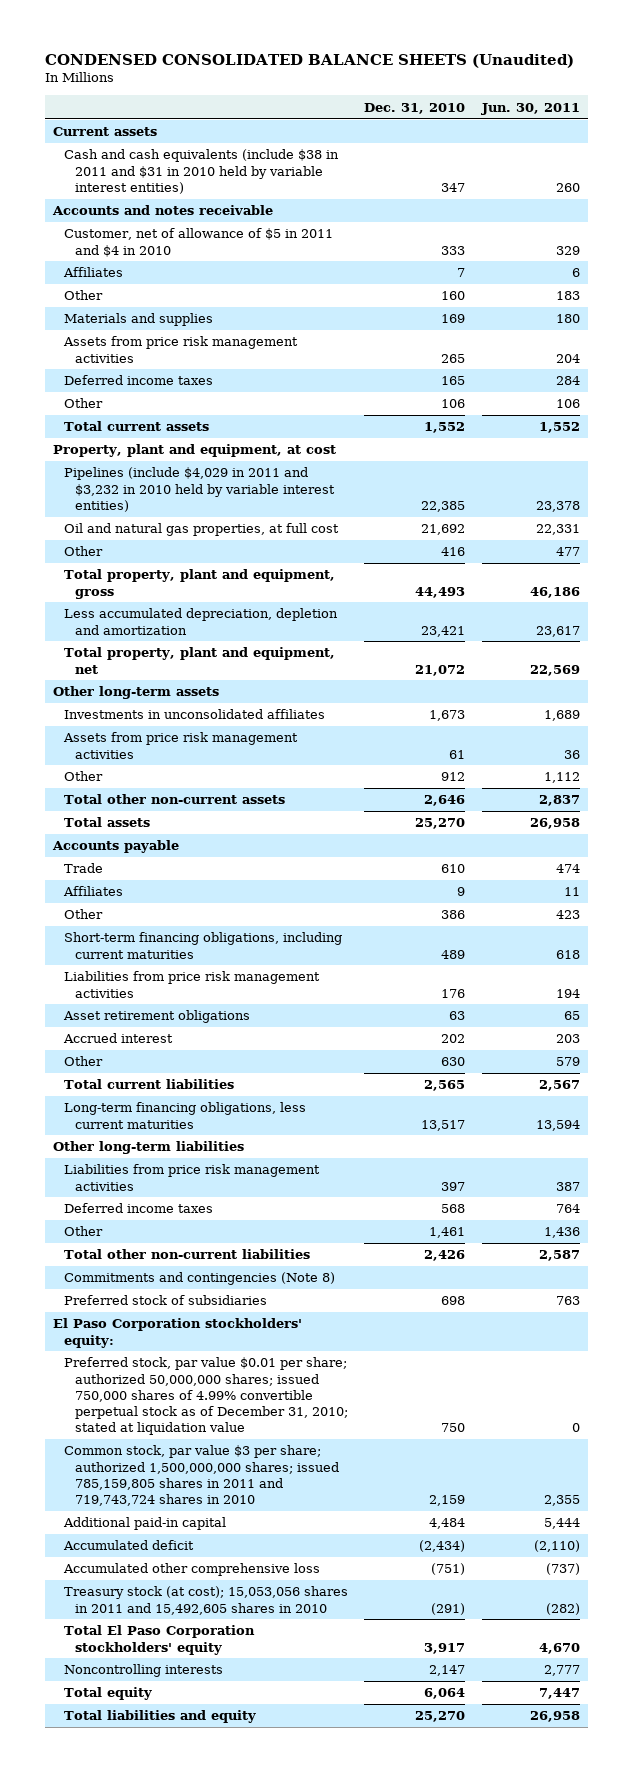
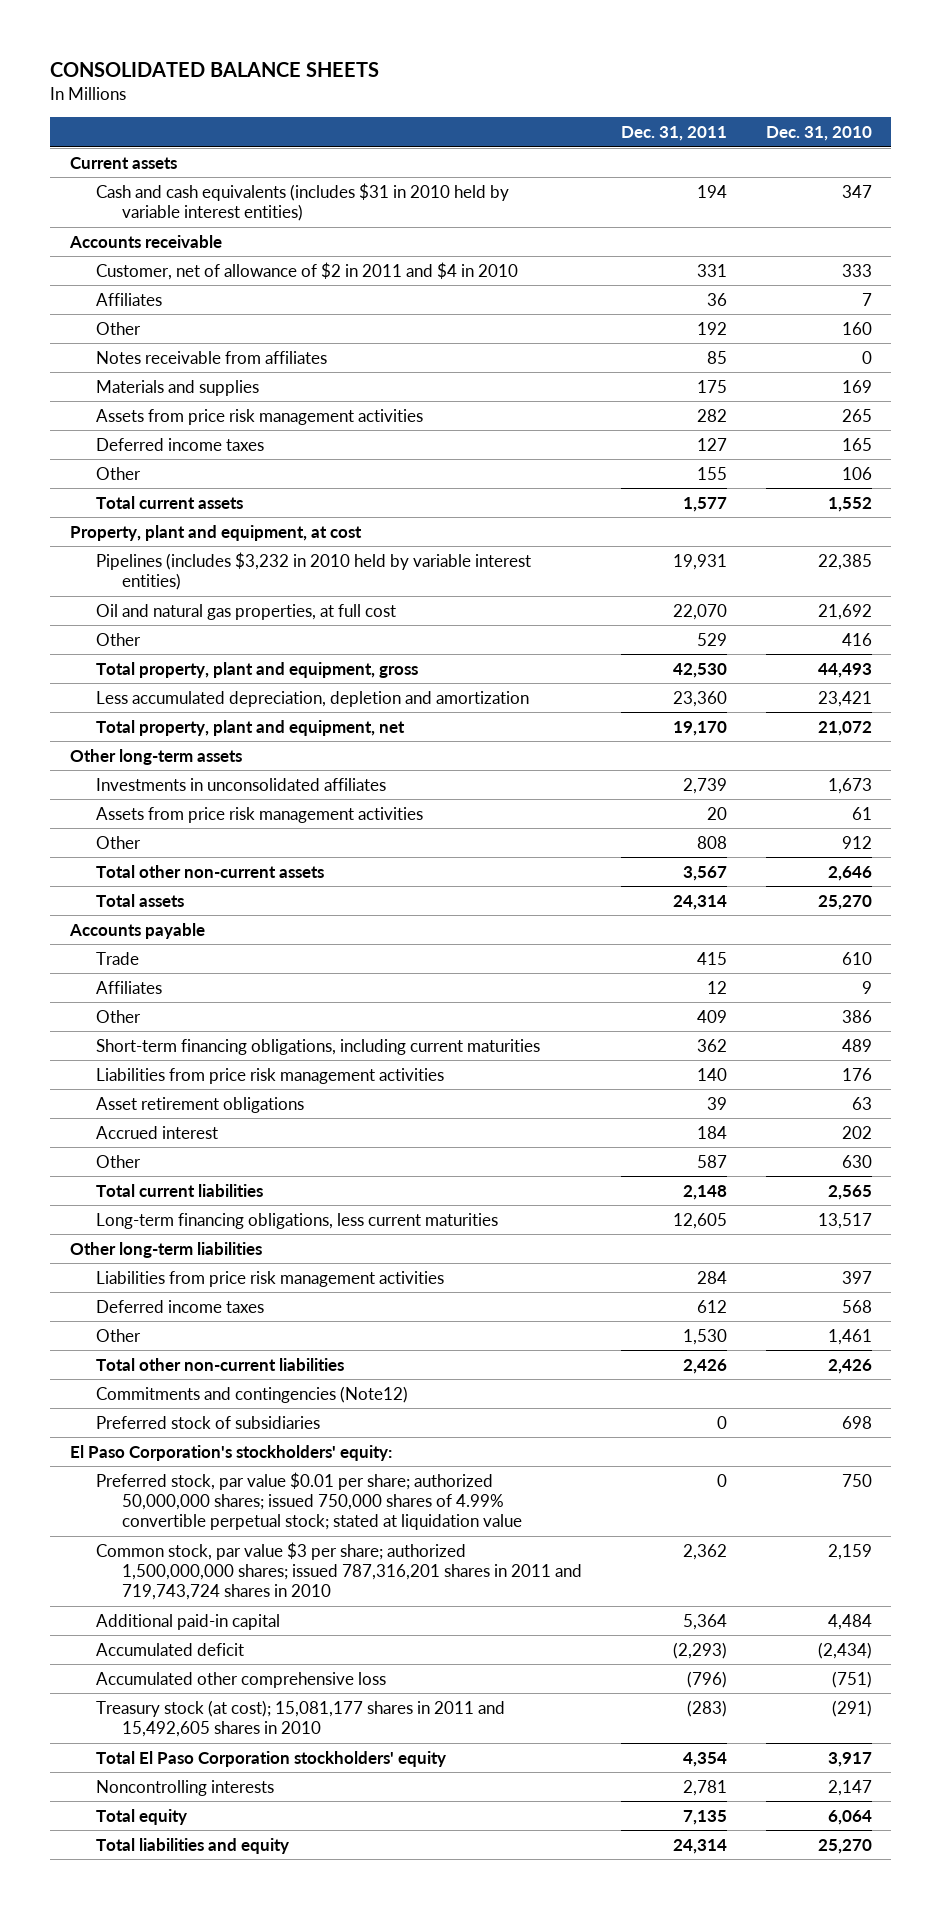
- CONDENSED CONSOLIDATED BALANCE SHEETS (Unaudited)
+ CONSOLIDATED BALANCE SHEETS
- | Dec. 31, 2010 | Jun. 30, 2011
+ | Dec. 31, 2011 | Dec. 31, 2010
- Cash and cash equivalents (include $38 in 2011 and $31 in 2010 held by variable interest entities) | 347 | 260
- Accounts and notes receivable
- Customer, net of allowance of $5 in 2011 and $4 in 2010 | 333 | 329
+ Cash and cash equivalents (includes $31 in 2010 held by variable interest entities) | 194 | 347
+ Accounts receivable
+ Customer, net of allowance of $2 in 2011 and $4 in 2010 | 331 | 333
+ Notes receivable from affiliates | 85 | 0
- Pipelines (include $4,029 in 2011 and $3,232 in 2010 held by variable interest entities) | 22,385 | 23,378
+ Pipelines (includes $3,232 in 2010 held by variable interest entities) | 19,931 | 22,385
- Commitments and contingencies (Note 8)
+ Commitments and contingencies (Note12)
- El Paso Corporation stockholders' equity:
- Preferred stock, par value $0.01 per share; authorized 50,000,000 shares; issued 750,000 shares of 4.99% convertible perpetual stock as of December 31, 2010; stated at liquidation value | 750 | 0
- Common stock, par value $3 per share; authorized 1,500,000,000 shares; issued 785,159,805 shares in 2011 and 719,743,724 shares in 2010 | 2,159 | 2,355
+ El Paso Corporation's stockholders' equity:
+ Preferred stock, par value $0.01 per share; authorized 50,000,000 shares; issued 750,000 shares of 4.99% convertible perpetual stock; stated at liquidation value | 0 | 750
+ Common stock, par value $3 per share; authorized 1,500,000,000 shares; issued 787,316,201 shares in 2011 and 719,743,724 shares in 2010 | 2,362 | 2,159
- Treasury stock (at cost); 15,053,056 shares in 2011 and 15,492,605 shares in 2010 | (291) | (282)
+ Treasury stock (at cost); 15,081,177 shares in 2011 and 15,492,605 shares in 2010 | (283) | (291)

